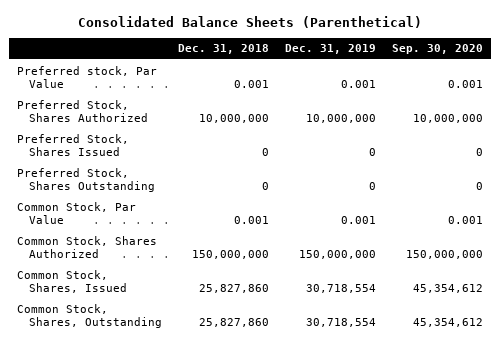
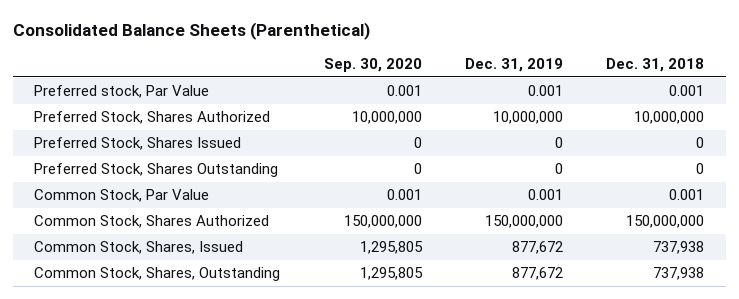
- | Dec. 31, 2018 | Dec. 31, 2019 | Sep. 30, 2020
+ | Sep. 30, 2020 | Dec. 31, 2019 | Dec. 31, 2018
- Common Stock, Shares, Issued | 25,827,860 | 30,718,554 | 45,354,612
- Common Stock, Shares, Outstanding | 25,827,860 | 30,718,554 | 45,354,612
+ Common Stock, Shares, Issued | 1,295,805 | 877,672 | 737,938
+ Common Stock, Shares, Outstanding | 1,295,805 | 877,672 | 737,938

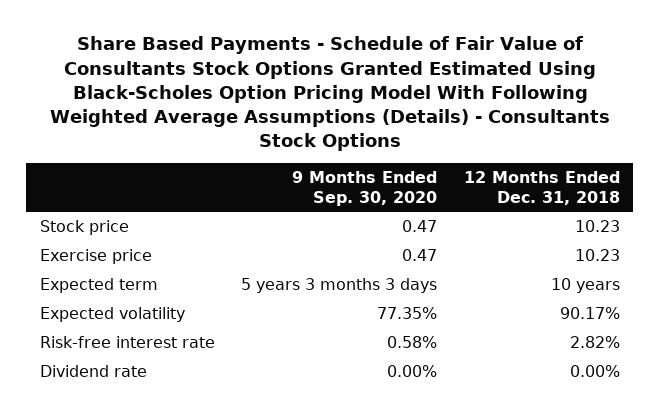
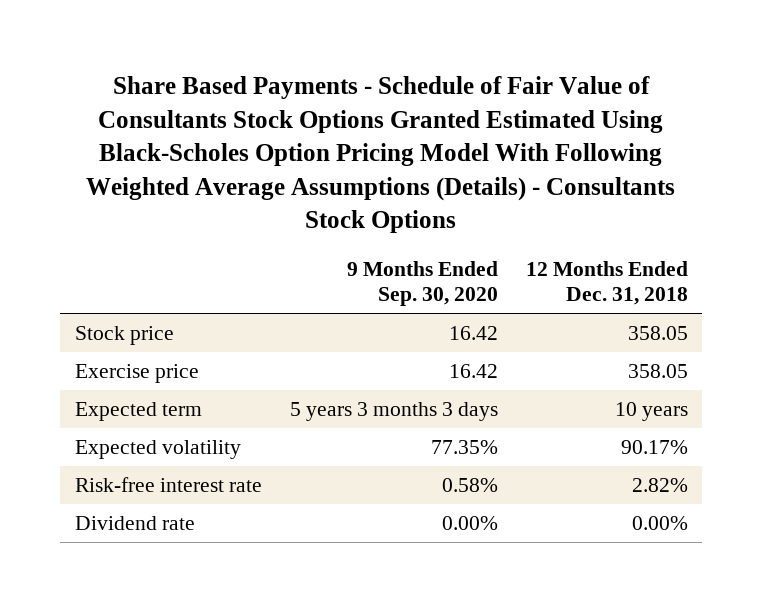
- Stock price | 0.47 | 10.23
- Exercise price | 0.47 | 10.23
+ Stock price | 16.42 | 358.05
+ Exercise price | 16.42 | 358.05

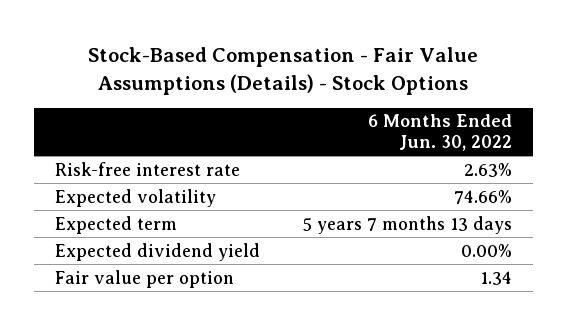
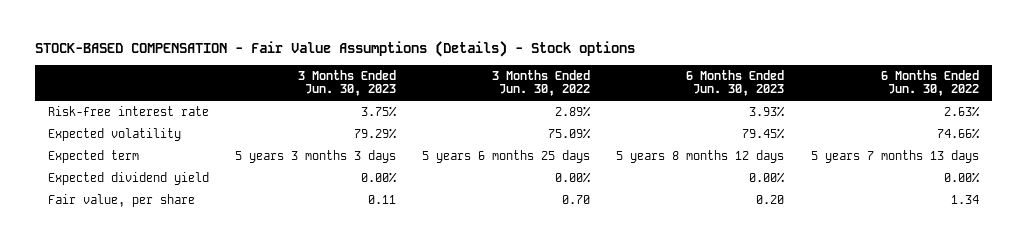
- Stock-Based Compensation - Fair Value Assumptions (Details) - Stock Options
+ STOCK-BASED COMPENSATION - Fair Value Assumptions (Details) - Stock options
- | 6 Months Ended Jun. 30, 2022
+ | 3 Months Ended Jun. 30, 2023 | 3 Months Ended Jun. 30, 2022 | 6 Months Ended Jun. 30, 2023 | 6 Months Ended Jun. 30, 2022
- Fair value per option | 1.34
+ Fair value, per share | 0.11 | 0.70 | 0.20 | 1.34

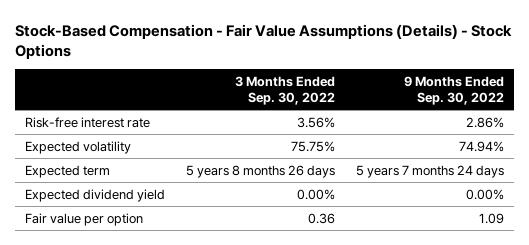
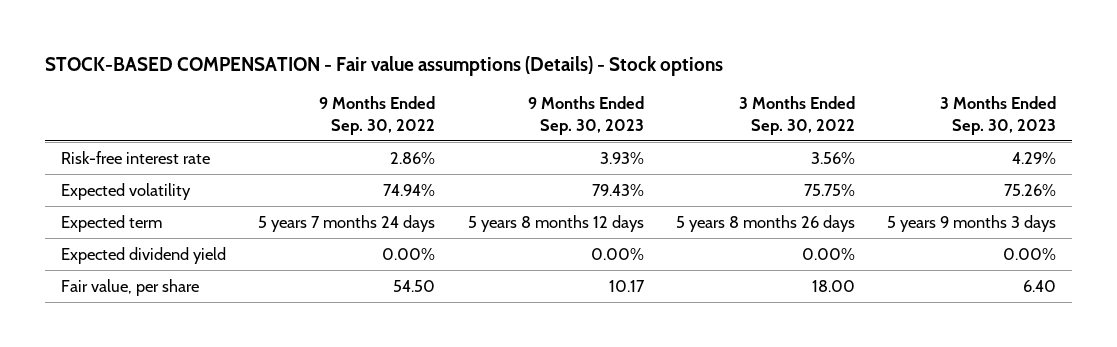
- Stock-Based Compensation - Fair Value Assumptions (Details) - Stock Options
+ STOCK-BASED COMPENSATION - Fair value assumptions (Details) - Stock options
- | 3 Months Ended Sep. 30, 2022 | 9 Months Ended Sep. 30, 2022
+ | 9 Months Ended Sep. 30, 2022 | 9 Months Ended Sep. 30, 2023 | 3 Months Ended Sep. 30, 2022 | 3 Months Ended Sep. 30, 2023
- Fair value per option | 0.36 | 1.09
+ Fair value, per share | 54.50 | 10.17 | 18.00 | 6.40

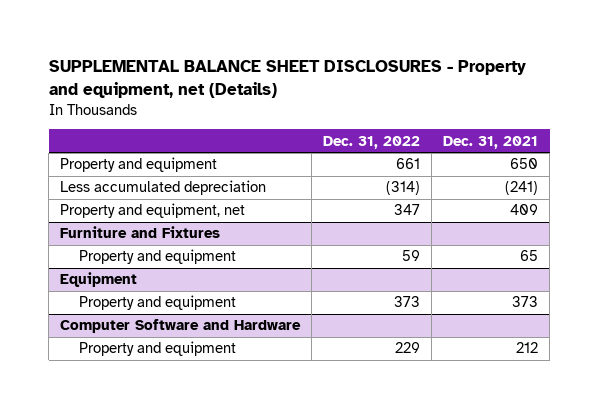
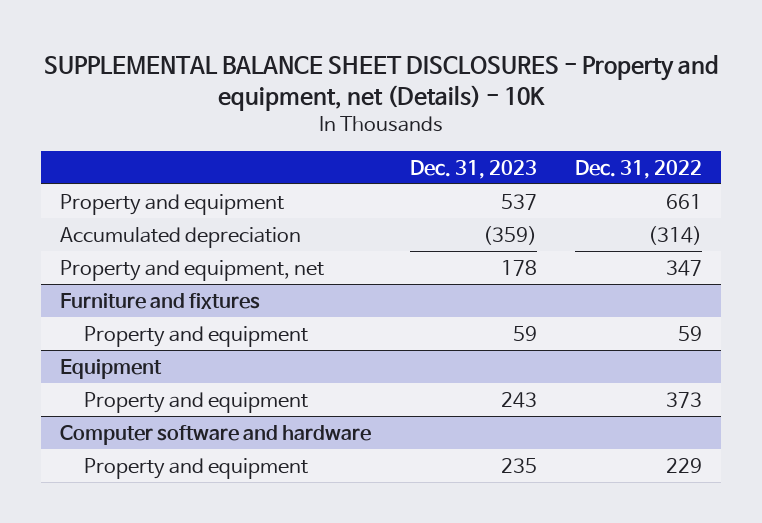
- SUPPLEMENTAL BALANCE SHEET DISCLOSURES - Property and equipment, net (Details)
+ SUPPLEMENTAL BALANCE SHEET DISCLOSURES - Property and equipment, net (Details) - 10K
- | Dec. 31, 2022 | Dec. 31, 2021
+ | Dec. 31, 2023 | Dec. 31, 2022
- Less accumulated depreciation | (314) | (241)
+ Accumulated depreciation | (359) | (314)
- Furniture and Fixtures
+ Furniture and fixtures
- Computer Software and Hardware
+ Computer software and hardware

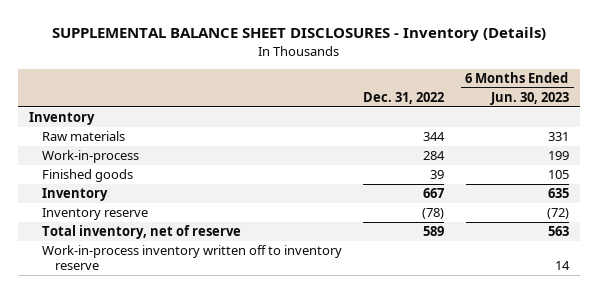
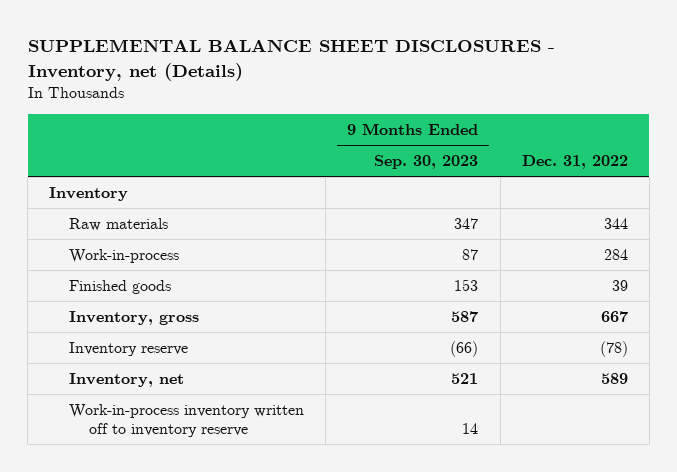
- SUPPLEMENTAL BALANCE SHEET DISCLOSURES - Inventory (Details)
+ SUPPLEMENTAL BALANCE SHEET DISCLOSURES - Inventory, net (Details)
- | Dec. 31, 2022 | 6 Months Ended Jun. 30, 2023
+ | 9 Months Ended Sep. 30, 2023 | Dec. 31, 2022
- Inventory | 667 | 635
+ Inventory, gross | 587 | 667
- Total inventory, net of reserve | 589 | 563
+ Inventory, net | 521 | 589

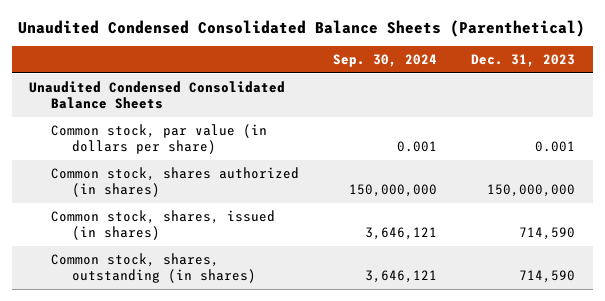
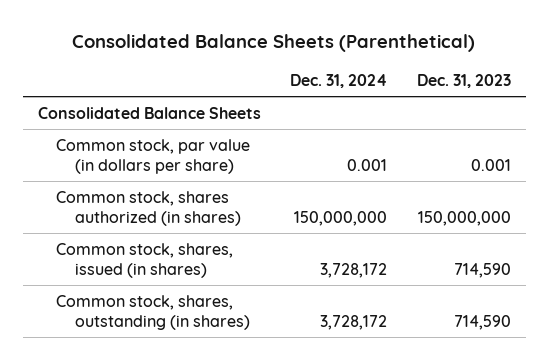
- Unaudited Condensed Consolidated Balance Sheets (Parenthetical)
+ Consolidated Balance Sheets (Parenthetical)
- | Sep. 30, 2024 | Dec. 31, 2023
+ | Dec. 31, 2024 | Dec. 31, 2023
- Unaudited Condensed Consolidated Balance Sheets
+ Consolidated Balance Sheets

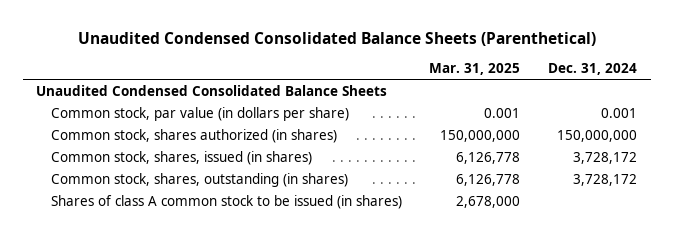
- Consolidated Balance Sheets (Parenthetical)
+ Unaudited Condensed Consolidated Balance Sheets (Parenthetical)
- | Dec. 31, 2024 | Dec. 31, 2023
+ | Mar. 31, 2025 | Dec. 31, 2024
- Consolidated Balance Sheets
+ Unaudited Condensed Consolidated Balance Sheets
+ Shares of class A common stock to be issued (in shares) | 2,678,000 |

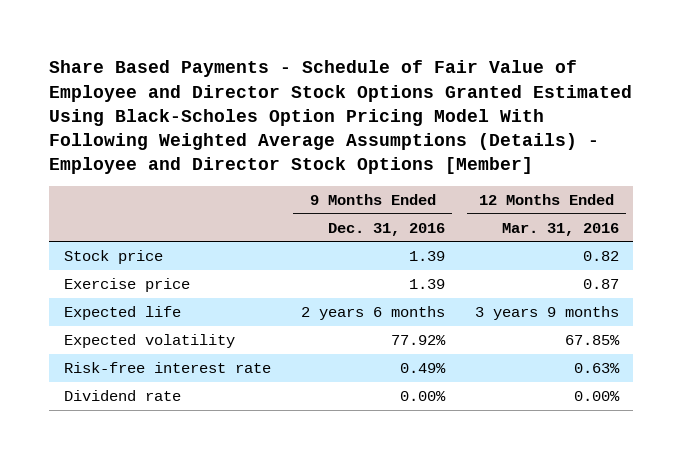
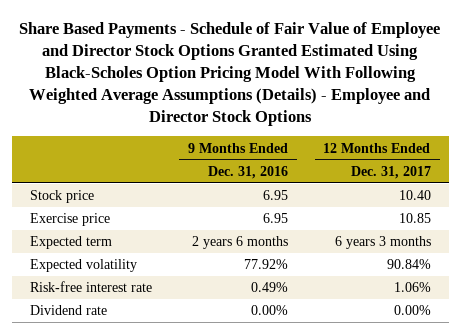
- Share Based Payments - Schedule of Fair Value of Employee and Director Stock Options Granted Estimated Using Black-Scholes Option Pricing Model With Following Weighted Average Assumptions (Details) - Employee and Director Stock Options [Member]
+ Share Based Payments - Schedule of Fair Value of Employee and Director Stock Options Granted Estimated Using Black-Scholes Option Pricing Model With Following Weighted Average Assumptions (Details) - Employee and Director Stock Options
- | 9 Months Ended Dec. 31, 2016 | 12 Months Ended Mar. 31, 2016
+ | 9 Months Ended Dec. 31, 2016 | 12 Months Ended Dec. 31, 2017
- Stock price | 1.39 | 0.82
- Exercise price | 1.39 | 0.87
- Expected life | 2 years 6 months | 3 years 9 months
+ Stock price | 6.95 | 10.40
+ Exercise price | 6.95 | 10.85
+ Expected term | 2 years 6 months | 6 years 3 months

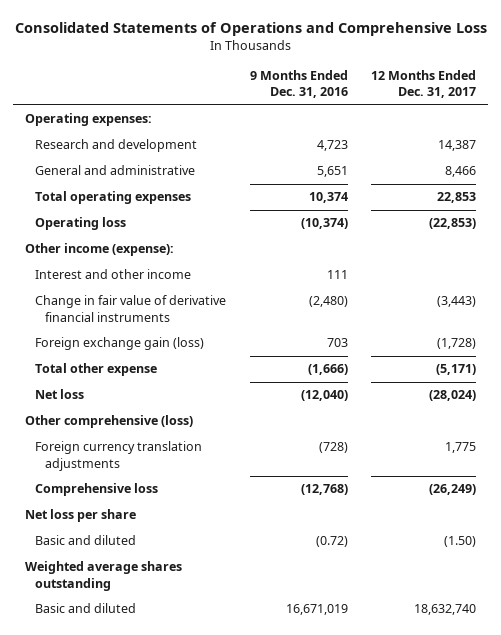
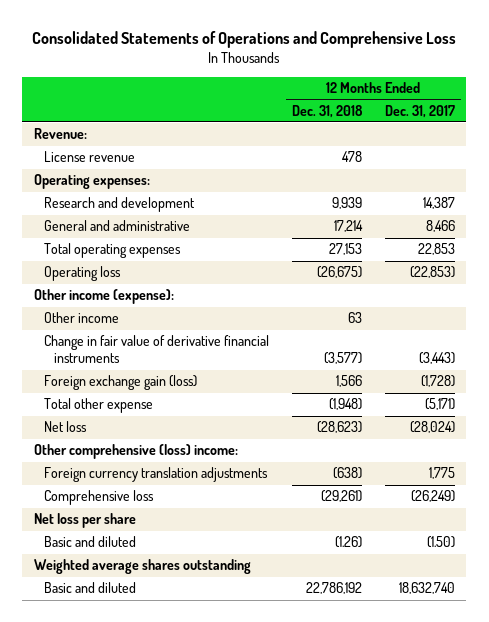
- | 9 Months Ended Dec. 31, 2016 | 12 Months Ended Dec. 31, 2017
+ | 12 Months Ended Dec. 31, 2018 | 12 Months Ended Dec. 31, 2017
+ Revenue:
+ License revenue | 478 |
- Interest and other income | 111 |
+ Other income | 63 |
- Other comprehensive (loss)
+ Other comprehensive (loss) income:

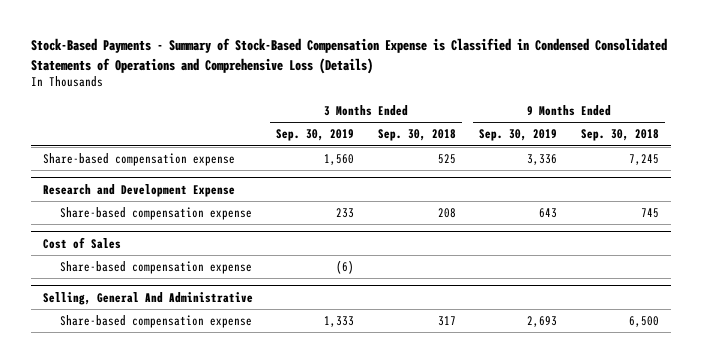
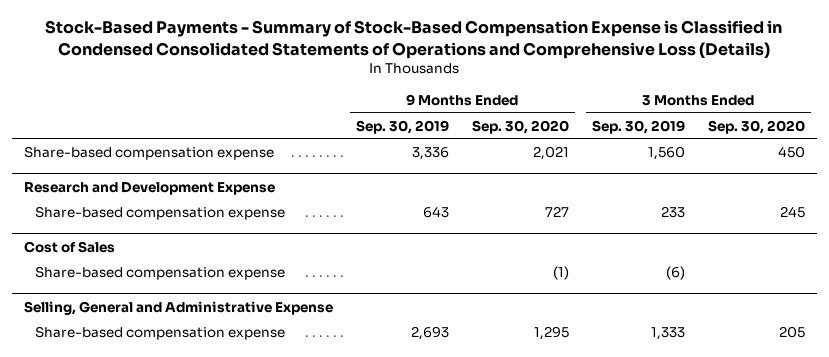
- | 3 Months Ended Sep. 30, 2019 | 3 Months Ended Sep. 30, 2018 | 9 Months Ended Sep. 30, 2019 | 9 Months Ended Sep. 30, 2018
+ | 9 Months Ended Sep. 30, 2019 | 9 Months Ended Sep. 30, 2020 | 3 Months Ended Sep. 30, 2019 | 3 Months Ended Sep. 30, 2020
- Selling, General And Administrative
+ Selling, General and Administrative Expense

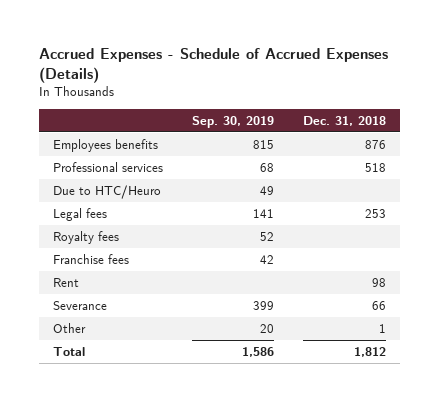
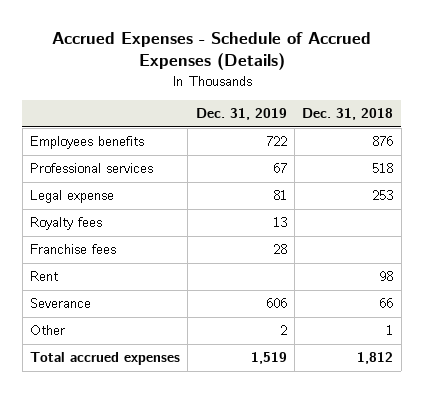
- | Sep. 30, 2019 | Dec. 31, 2018
+ | Dec. 31, 2019 | Dec. 31, 2018
- Due to HTC/Heuro | 49 |
- Legal fees | 141 | 253
+ Legal expense | 81 | 253
- Total | 1,586 | 1,812
+ Total accrued expenses | 1,519 | 1,812

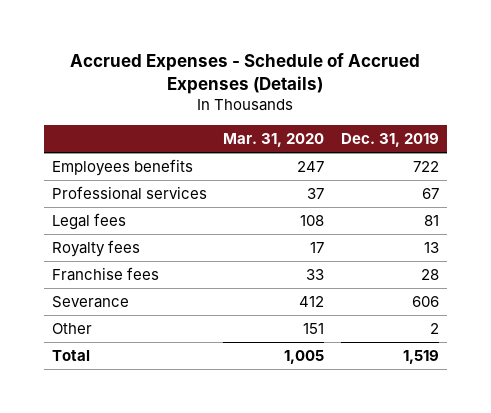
- | Dec. 31, 2019 | Dec. 31, 2018
+ | Mar. 31, 2020 | Dec. 31, 2019
- Legal expense | 81 | 253
+ Legal fees | 108 | 81
- Rent | | 98
- Total accrued expenses | 1,519 | 1,812
+ Total | 1,005 | 1,519

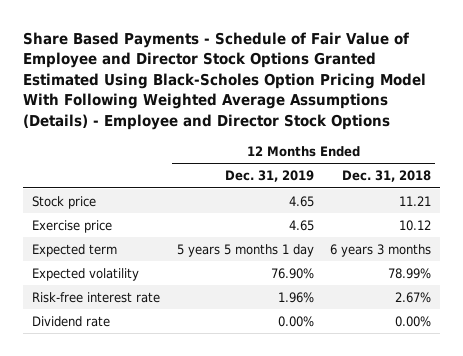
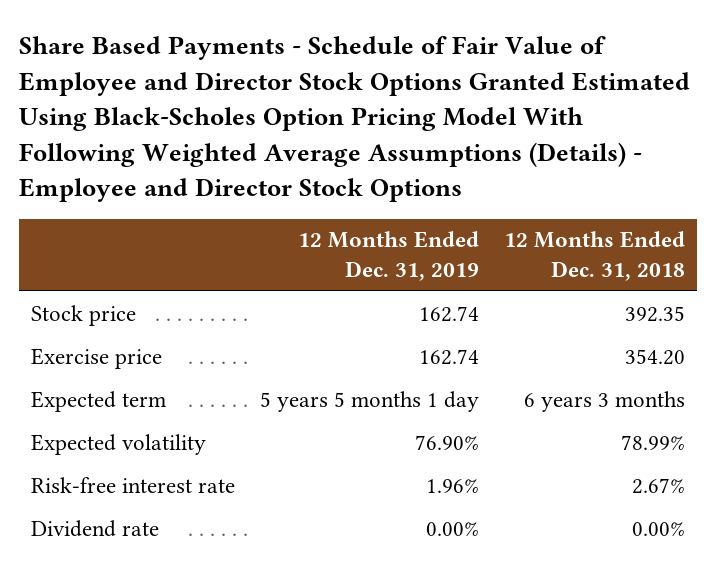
- Stock price | 4.65 | 11.21
- Exercise price | 4.65 | 10.12
+ Stock price | 162.74 | 392.35
+ Exercise price | 162.74 | 354.20

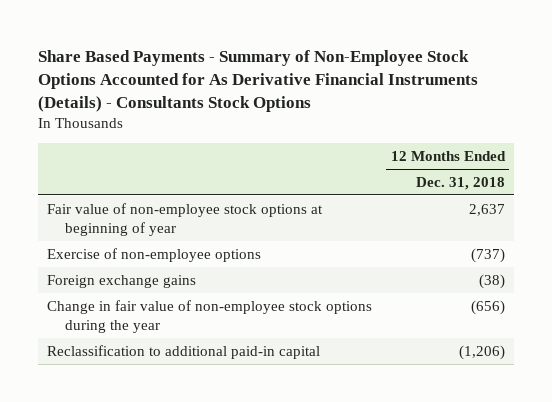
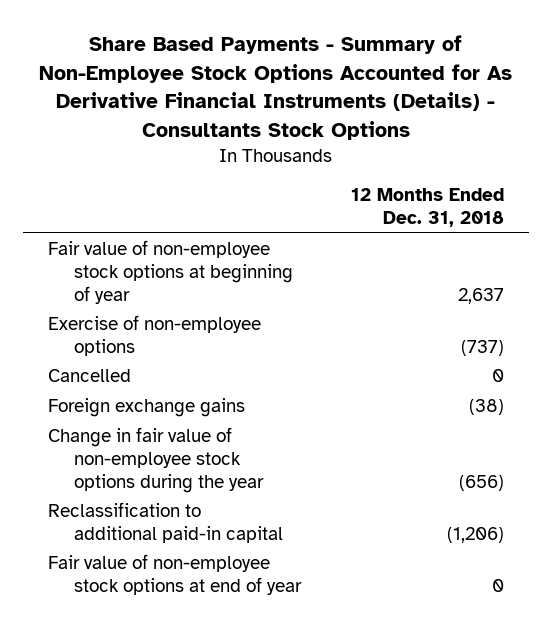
+ Cancelled | 0
+ Fair value of non-employee stock options at end of year | 0

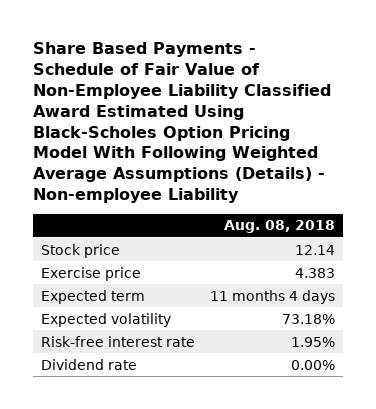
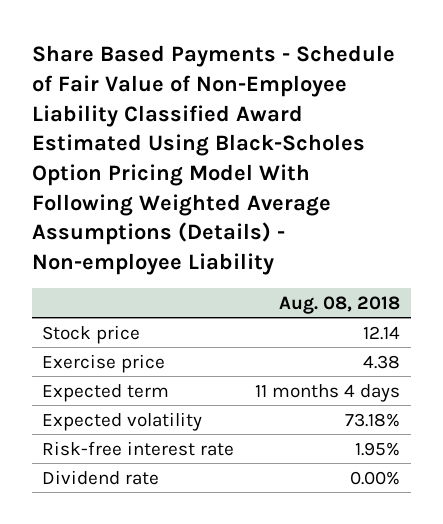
- Exercise price | 4.383
+ Exercise price | 4.38

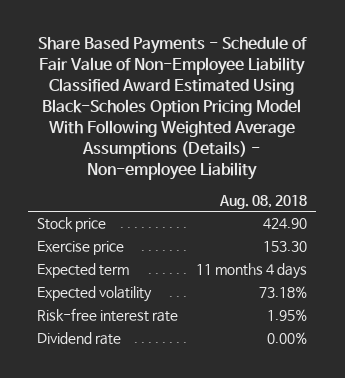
- Stock price | 12.14
- Exercise price | 4.38
+ Stock price | 424.90
+ Exercise price | 153.30

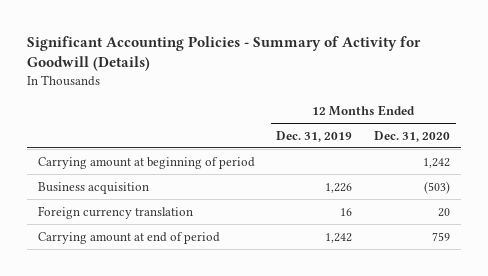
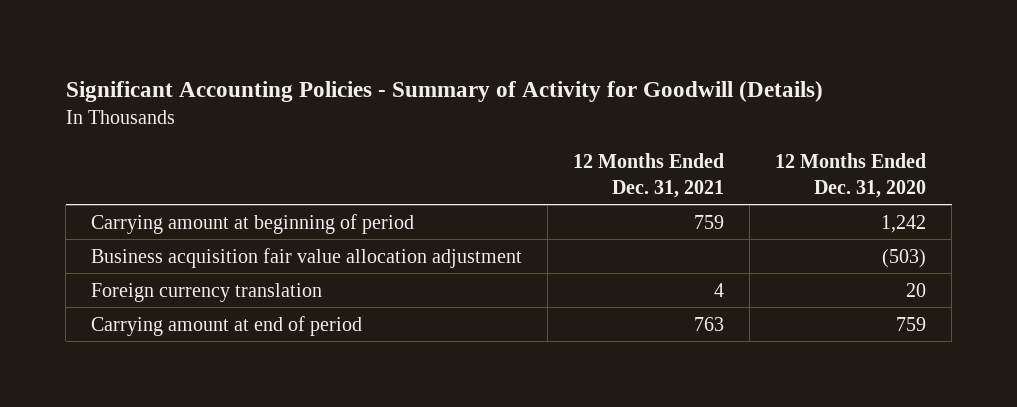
- | 12 Months Ended Dec. 31, 2019 | 12 Months Ended Dec. 31, 2020
+ | 12 Months Ended Dec. 31, 2021 | 12 Months Ended Dec. 31, 2020
- Business acquisition | 1,226 | (503)
+ Business acquisition fair value allocation adjustment | | (503)

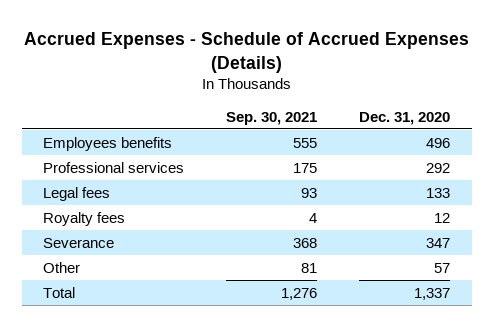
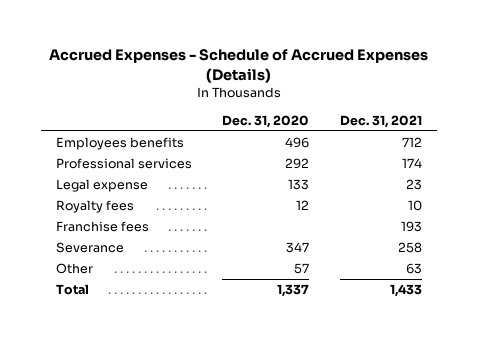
- | Sep. 30, 2021 | Dec. 31, 2020
+ | Dec. 31, 2020 | Dec. 31, 2021
- Legal fees | 93 | 133
+ Legal expense | 133 | 23
+ Franchise fees | | 193

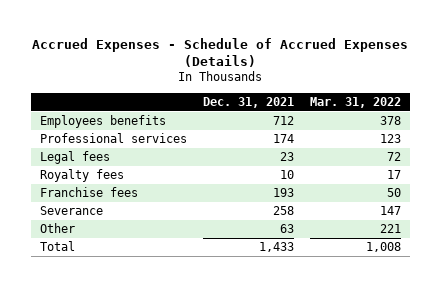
- | Dec. 31, 2020 | Dec. 31, 2021
+ | Dec. 31, 2021 | Mar. 31, 2022
- Legal expense | 133 | 23
+ Legal fees | 23 | 72

